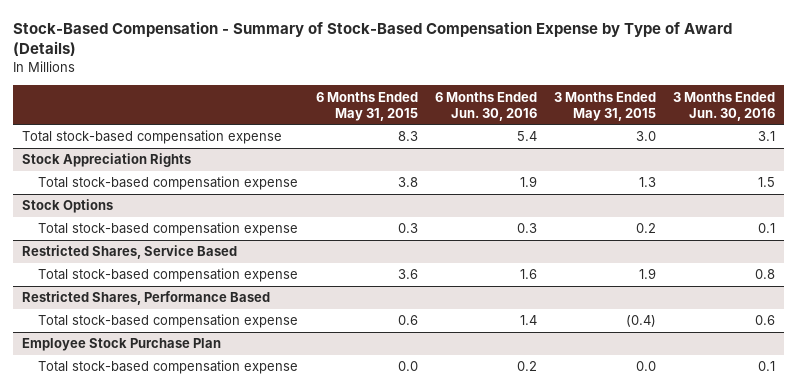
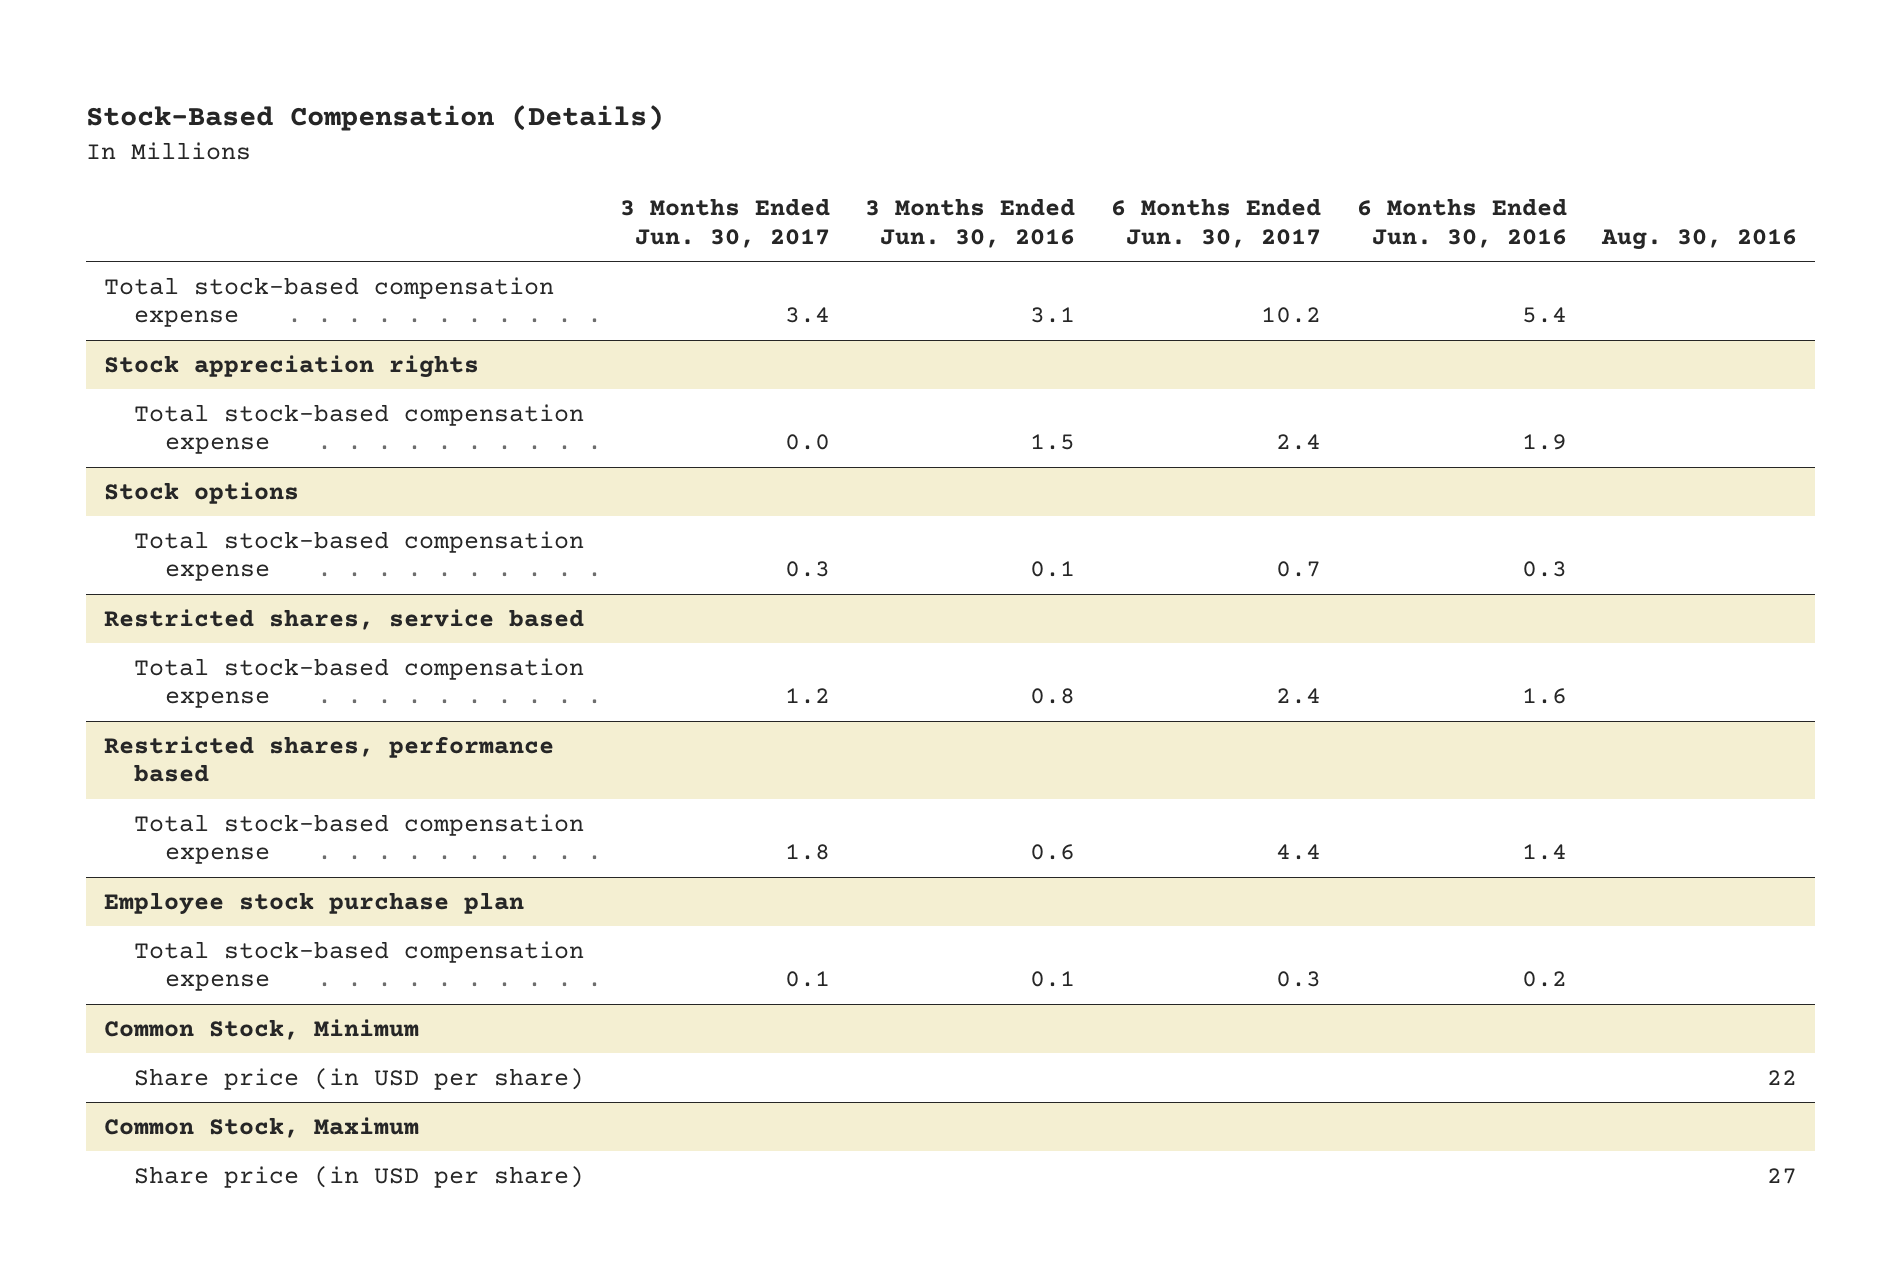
- Stock-Based Compensation - Summary of Stock-Based Compensation Expense by Type of Award (Details)
+ Stock-Based Compensation (Details)
- | 6 Months Ended May 31, 2015 | 6 Months Ended Jun. 30, 2016 | 3 Months Ended May 31, 2015 | 3 Months Ended Jun. 30, 2016
+ | 3 Months Ended Jun. 30, 2017 | 3 Months Ended Jun. 30, 2016 | 6 Months Ended Jun. 30, 2017 | 6 Months Ended Jun. 30, 2016 | Aug. 30, 2016
- Stock Appreciation Rights
+ Stock appreciation rights
- Stock Options
+ Stock options
- Restricted Shares, Service Based
+ Restricted shares, service based
- Restricted Shares, Performance Based
+ Restricted shares, performance based
- Employee Stock Purchase Plan
+ Employee stock purchase plan
+ Common Stock, Minimum
+ Share price (in USD per share) | | | | | 22
+ Common Stock, Maximum
+ Share price (in USD per share) | | | | | 27

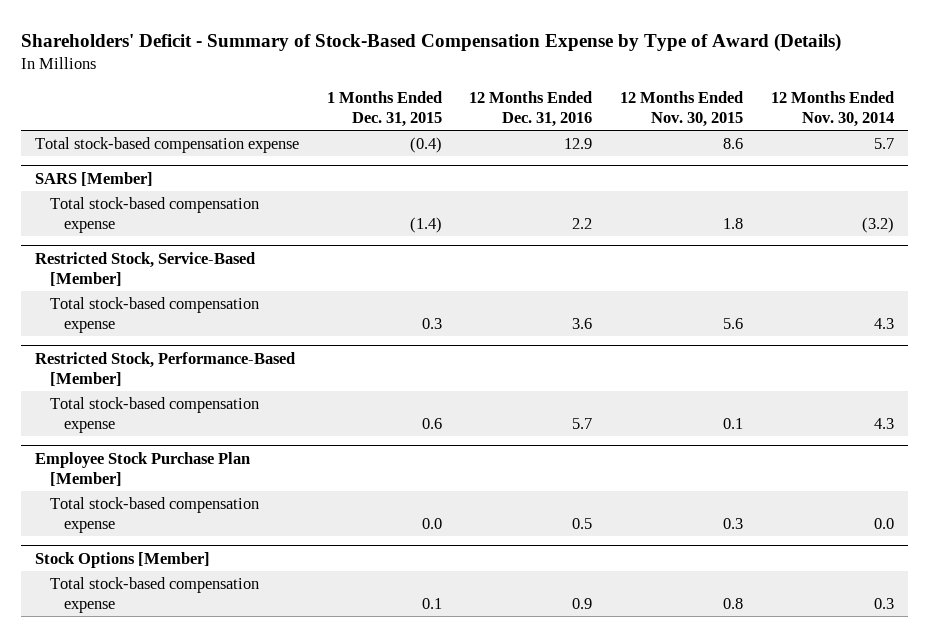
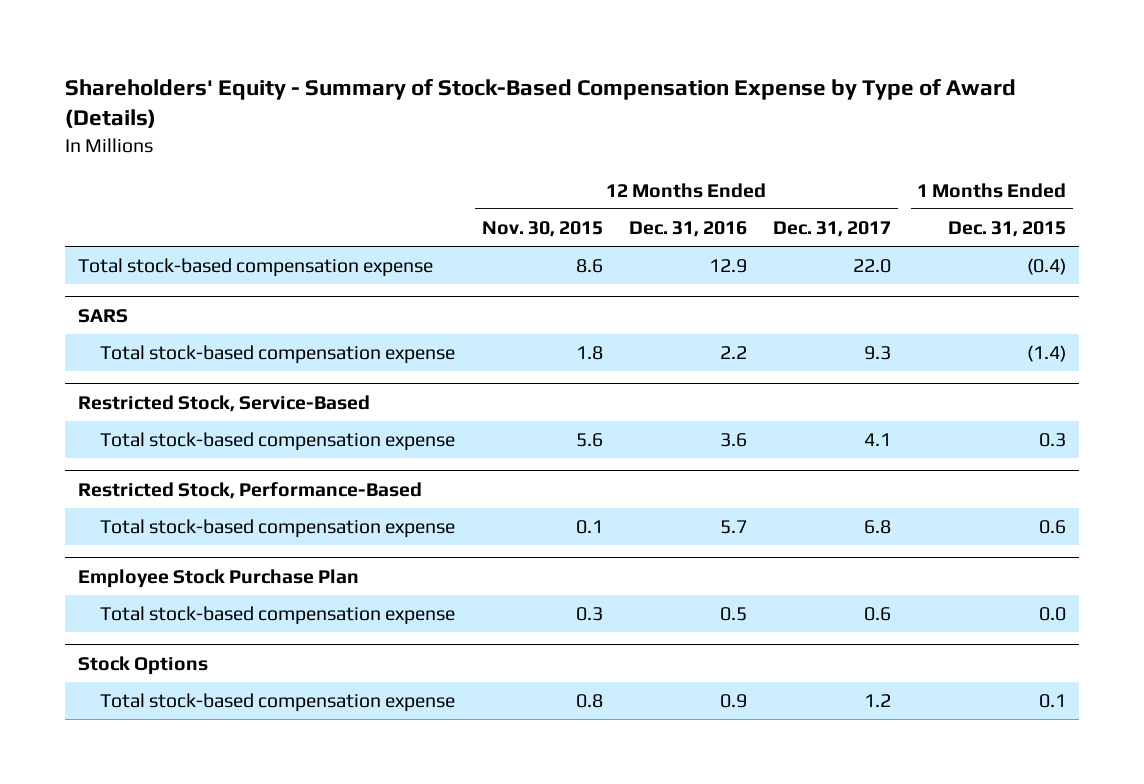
- Shareholders' Deficit - Summary of Stock-Based Compensation Expense by Type of Award (Details)
+ Shareholders' Equity - Summary of Stock-Based Compensation Expense by Type of Award (Details)
- | 1 Months Ended Dec. 31, 2015 | 12 Months Ended Dec. 31, 2016 | 12 Months Ended Nov. 30, 2015 | 12 Months Ended Nov. 30, 2014
+ | 12 Months Ended Nov. 30, 2015 | 12 Months Ended Dec. 31, 2016 | 12 Months Ended Dec. 31, 2017 | 1 Months Ended Dec. 31, 2015
- SARS [Member]
+ SARS
- Restricted Stock, Service-Based [Member]
+ Restricted Stock, Service-Based
- Restricted Stock, Performance-Based [Member]
+ Restricted Stock, Performance-Based
- Employee Stock Purchase Plan [Member]
+ Employee Stock Purchase Plan
- Stock Options [Member]
+ Stock Options

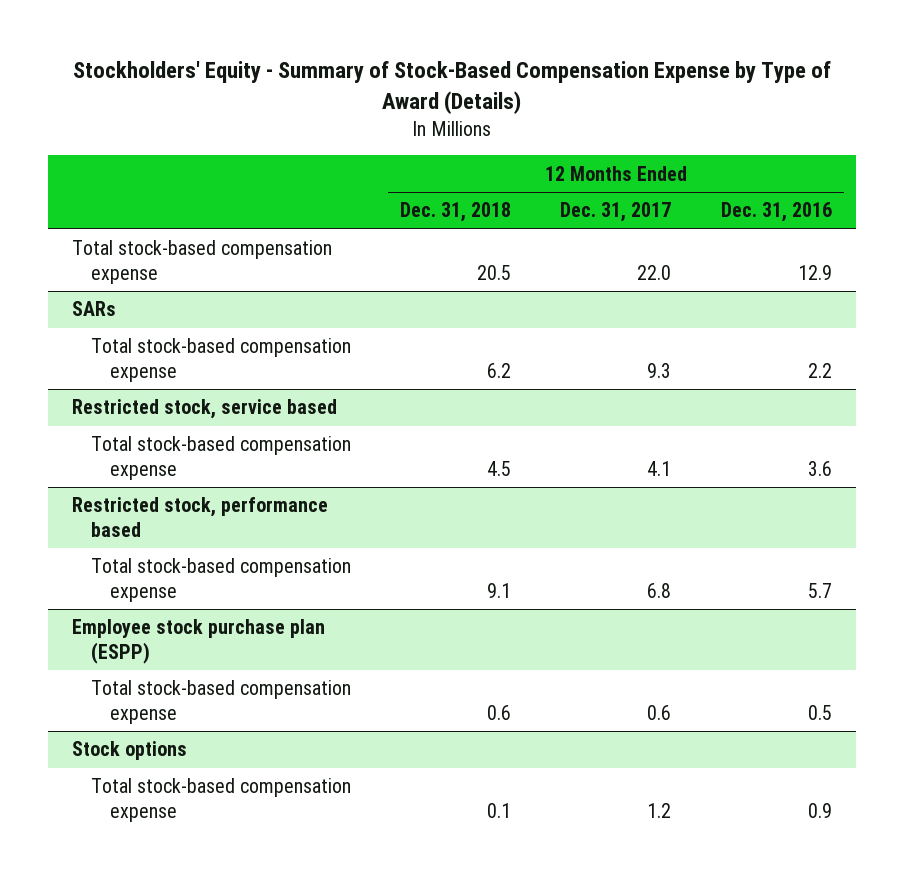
- Shareholders' Equity - Summary of Stock-Based Compensation Expense by Type of Award (Details)
+ Stockholders' Equity - Summary of Stock-Based Compensation Expense by Type of Award (Details)
- | 12 Months Ended Nov. 30, 2015 | 12 Months Ended Dec. 31, 2016 | 12 Months Ended Dec. 31, 2017 | 1 Months Ended Dec. 31, 2015
+ | 12 Months Ended Dec. 31, 2018 | 12 Months Ended Dec. 31, 2017 | 12 Months Ended Dec. 31, 2016
- SARS
+ SARs
- Restricted Stock, Service-Based
+ Restricted stock, service based
- Restricted Stock, Performance-Based
+ Restricted stock, performance based
- Employee Stock Purchase Plan
+ Employee stock purchase plan (ESPP)
- Stock Options
+ Stock options

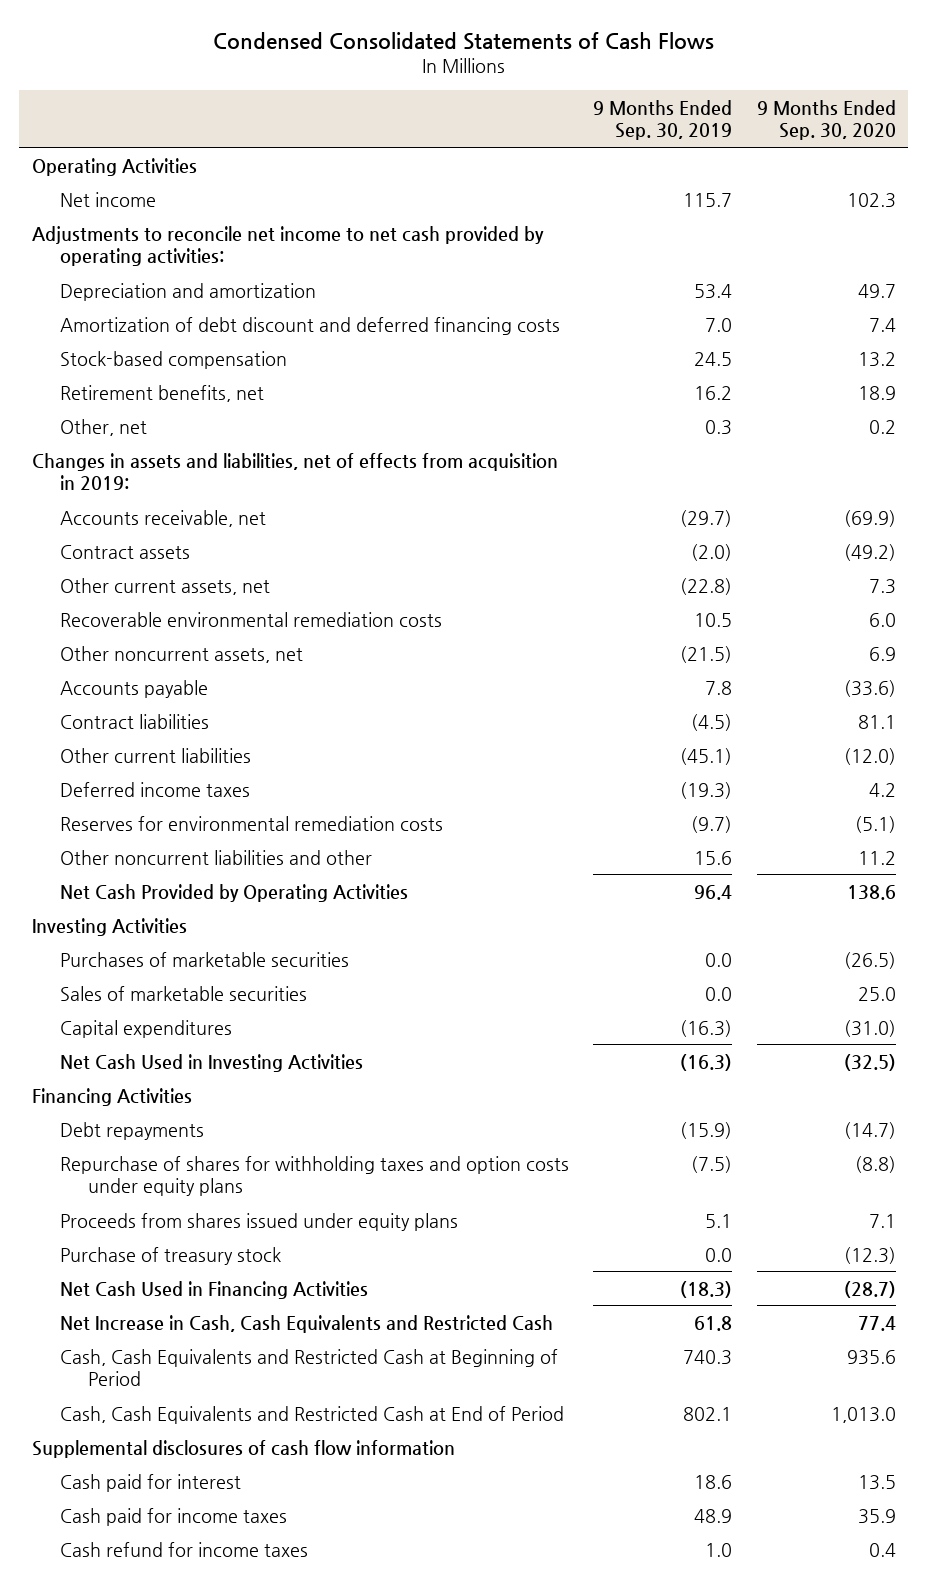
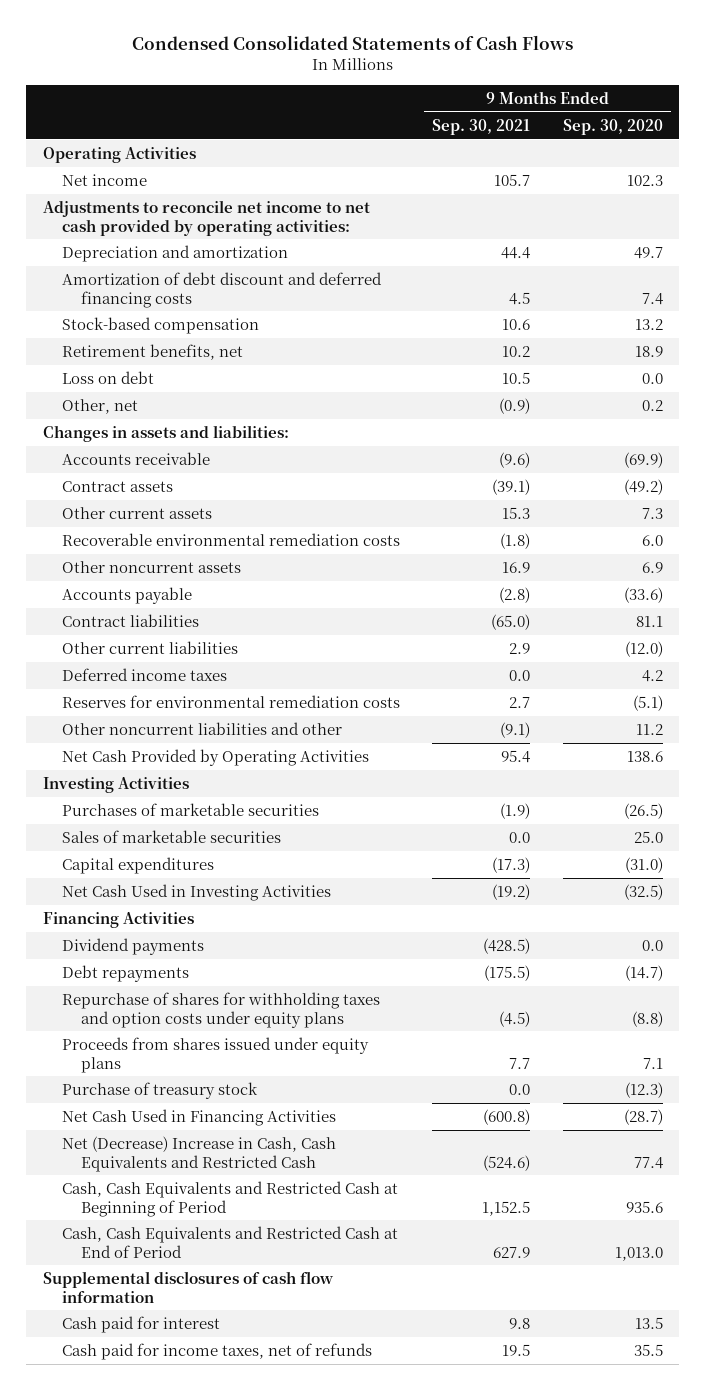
- | 9 Months Ended Sep. 30, 2019 | 9 Months Ended Sep. 30, 2020
+ | 9 Months Ended Sep. 30, 2021 | 9 Months Ended Sep. 30, 2020
+ Loss on debt | 10.5 | 0.0
- Changes in assets and liabilities, net of effects from acquisition in 2019:
- Accounts receivable, net | (29.7) | (69.9)
+ Changes in assets and liabilities:
+ Accounts receivable | (9.6) | (69.9)
- Other current assets, net | (22.8) | 7.3
+ Other current assets | 15.3 | 7.3
- Other noncurrent assets, net | (21.5) | 6.9
+ Other noncurrent assets | 16.9 | 6.9
+ Dividend payments | (428.5) | 0.0
- Net Increase in Cash, Cash Equivalents and Restricted Cash | 61.8 | 77.4
+ Net (Decrease) Increase in Cash, Cash Equivalents and Restricted Cash | (524.6) | 77.4
- Cash paid for income taxes | 48.9 | 35.9
- Cash refund for income taxes | 1.0 | 0.4
+ Cash paid for income taxes, net of refunds | 19.5 | 35.5

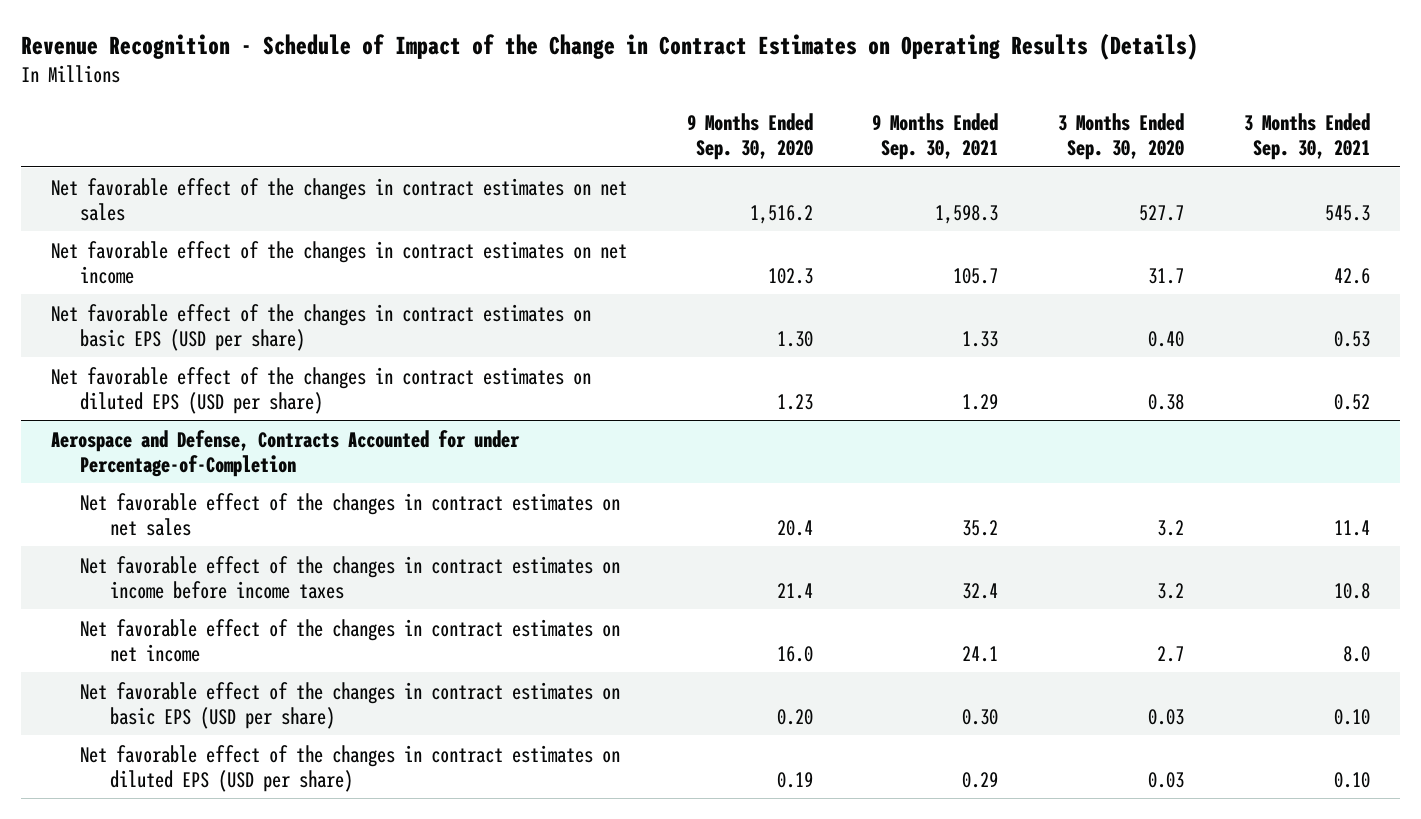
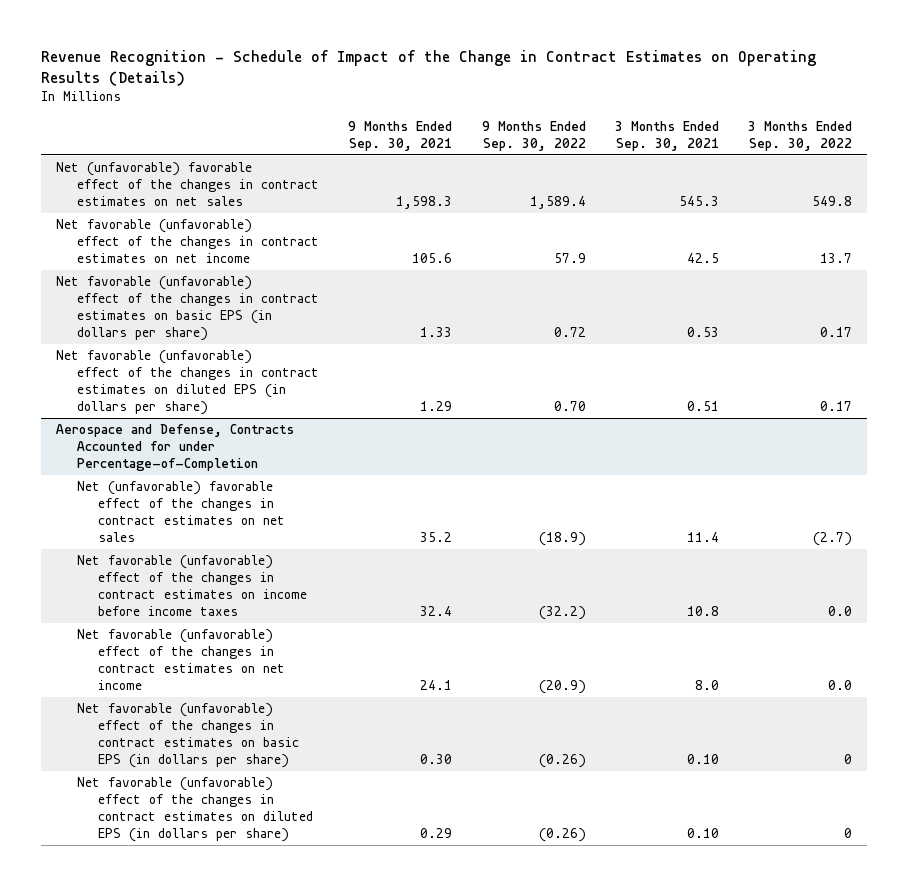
- | 9 Months Ended Sep. 30, 2020 | 9 Months Ended Sep. 30, 2021 | 3 Months Ended Sep. 30, 2020 | 3 Months Ended Sep. 30, 2021
+ | 9 Months Ended Sep. 30, 2021 | 9 Months Ended Sep. 30, 2022 | 3 Months Ended Sep. 30, 2021 | 3 Months Ended Sep. 30, 2022
- Net favorable effect of the changes in contract estimates on net sales | 1,516.2 | 1,598.3 | 527.7 | 545.3
- Net favorable effect of the changes in contract estimates on net income | 102.3 | 105.7 | 31.7 | 42.6
- Net favorable effect of the changes in contract estimates on basic EPS (USD per share) | 1.30 | 1.33 | 0.40 | 0.53
- Net favorable effect of the changes in contract estimates on diluted EPS (USD per share) | 1.23 | 1.29 | 0.38 | 0.52
+ Net (unfavorable) favorable effect of the changes in contract estimates on net sales | 1,598.3 | 1,589.4 | 545.3 | 549.8
+ Net favorable (unfavorable) effect of the changes in contract estimates on net income | 105.6 | 57.9 | 42.5 | 13.7
+ Net favorable (unfavorable) effect of the changes in contract estimates on basic EPS (in dollars per share) | 1.33 | 0.72 | 0.53 | 0.17
+ Net favorable (unfavorable) effect of the changes in contract estimates on diluted EPS (in dollars per share) | 1.29 | 0.70 | 0.51 | 0.17
@ Aerospace and Defense, Contracts Accounted for under Percentage-of-Completion
- Net favorable effect of the changes in contract estimates on net sales | 20.4 | 35.2 | 3.2 | 11.4
- Net favorable effect of the changes in contract estimates on income before income taxes | 21.4 | 32.4 | 3.2 | 10.8
- Net favorable effect of the changes in contract estimates on net income | 16.0 | 24.1 | 2.7 | 8.0
- Net favorable effect of the changes in contract estimates on basic EPS (USD per share) | 0.20 | 0.30 | 0.03 | 0.10
- Net favorable effect of the changes in contract estimates on diluted EPS (USD per share) | 0.19 | 0.29 | 0.03 | 0.10
+ Net (unfavorable) favorable effect of the changes in contract estimates on net sales | 35.2 | (18.9) | 11.4 | (2.7)
+ Net favorable (unfavorable) effect of the changes in contract estimates on income before income taxes | 32.4 | (32.2) | 10.8 | 0.0
+ Net favorable (unfavorable) effect of the changes in contract estimates on net income | 24.1 | (20.9) | 8.0 | 0.0
+ Net favorable (unfavorable) effect of the changes in contract estimates on basic EPS (in dollars per share) | 0.30 | (0.26) | 0.10 | 0
+ Net favorable (unfavorable) effect of the changes in contract estimates on diluted EPS (in dollars per share) | 0.29 | (0.26) | 0.10 | 0

